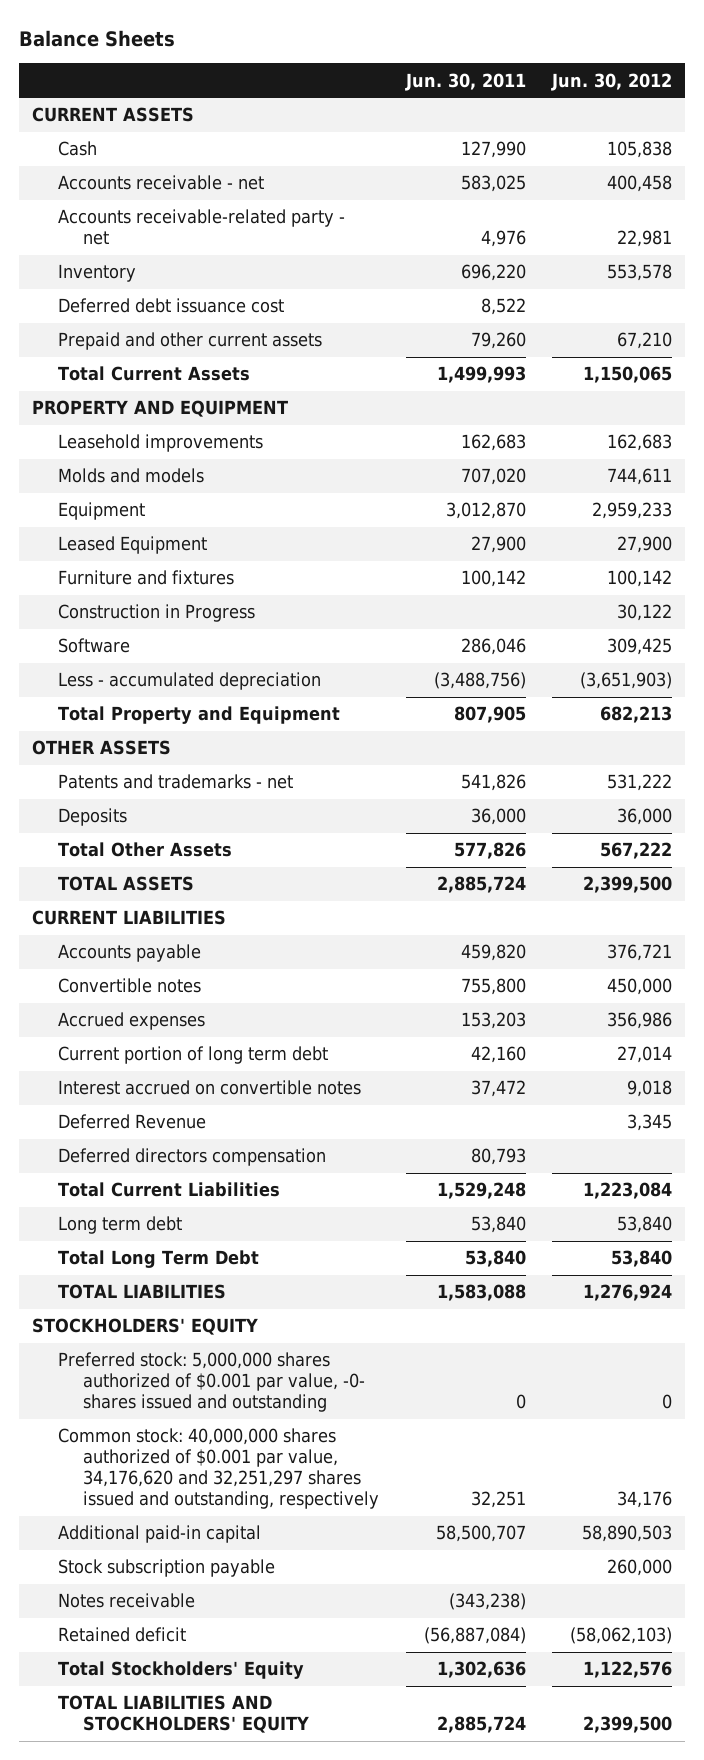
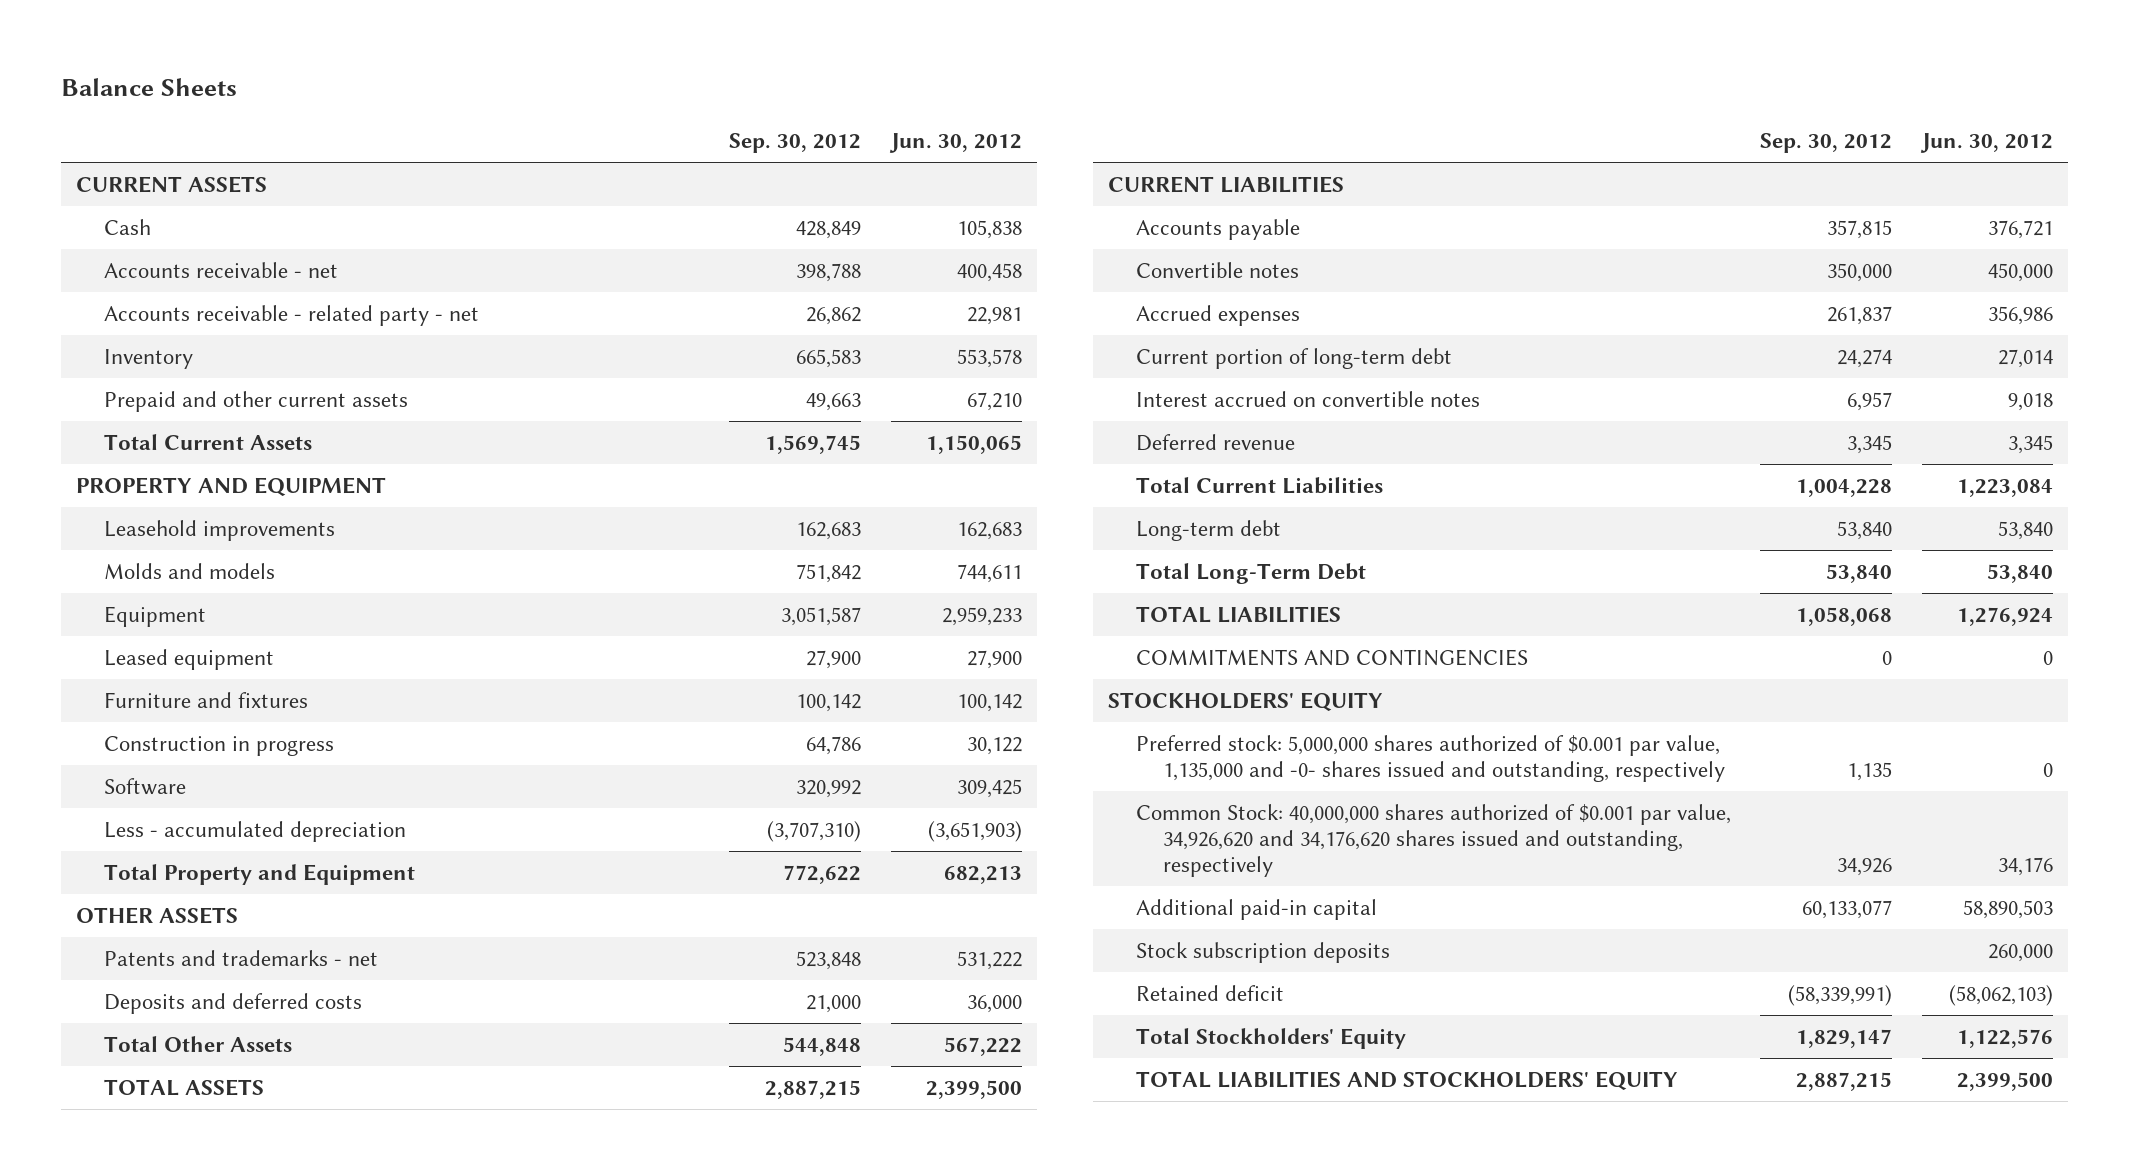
- | Jun. 30, 2011 | Jun. 30, 2012
+ | Sep. 30, 2012 | Jun. 30, 2012
- Accounts receivable-related party - net | 4,976 | 22,981
+ Accounts receivable - related party - net | 26,862 | 22,981
- Deferred debt issuance cost | 8,522 |
- Leased Equipment | 27,900 | 27,900
+ Leased equipment | 27,900 | 27,900
- Construction in Progress | | 30,122
+ Construction in progress | 64,786 | 30,122
- Deposits | 36,000 | 36,000
+ Deposits and deferred costs | 21,000 | 36,000
- Current portion of long term debt | 42,160 | 27,014
+ Current portion of long-term debt | 24,274 | 27,014
- Deferred Revenue | | 3,345
- Deferred directors compensation | 80,793 |
+ Deferred revenue | 3,345 | 3,345
- Long term debt | 53,840 | 53,840
- Total Long Term Debt | 53,840 | 53,840
+ Long-term debt | 53,840 | 53,840
+ Total Long-Term Debt | 53,840 | 53,840
+ COMMITMENTS AND CONTINGENCIES | 0 | 0
- Preferred stock: 5,000,000 shares authorized of $0.001 par value, -0- shares issued and outstanding | 0 | 0
- Common stock: 40,000,000 shares authorized of $0.001 par value, 34,176,620 and 32,251,297 shares issued and outstanding, respectively | 32,251 | 34,176
+ Preferred stock: 5,000,000 shares authorized of $0.001 par value, 1,135,000 and -0- shares issued and outstanding, respectively | 1,135 | 0
+ Common Stock: 40,000,000 shares authorized of $0.001 par value, 34,926,620 and 34,176,620 shares issued and outstanding, respectively | 34,926 | 34,176
- Stock subscription payable | | 260,000
- Notes receivable | (343,238) |
+ Stock subscription deposits | | 260,000

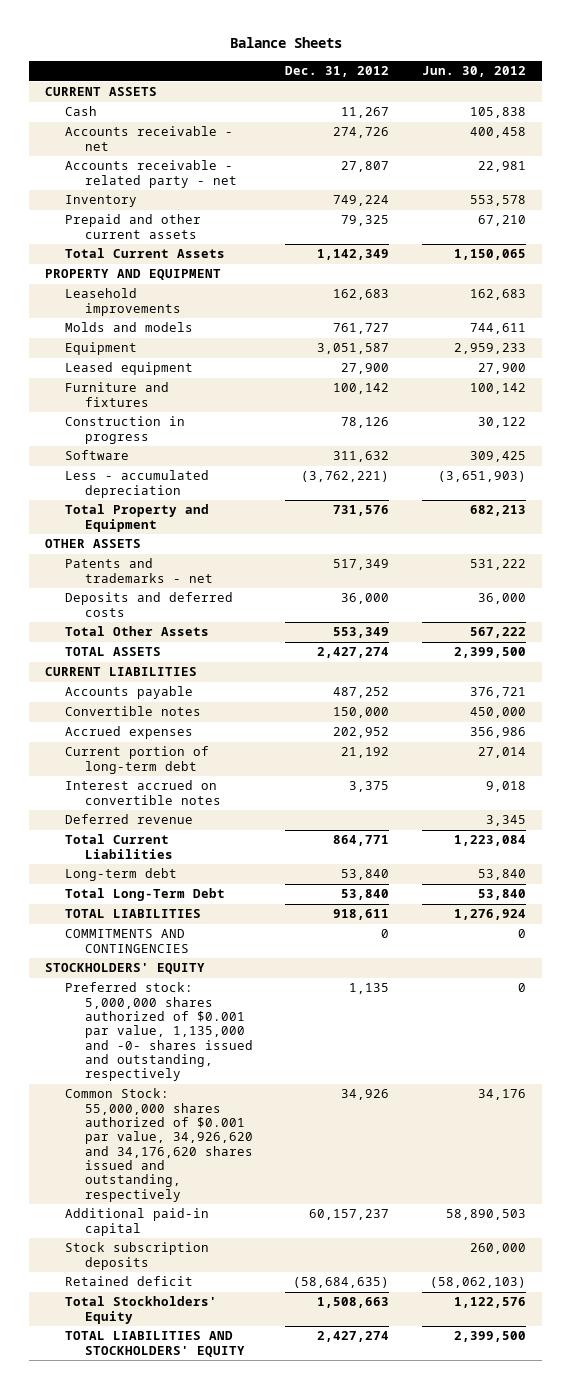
- | Sep. 30, 2012 | Jun. 30, 2012
+ | Dec. 31, 2012 | Jun. 30, 2012
- Common Stock: 40,000,000 shares authorized of $0.001 par value, 34,926,620 and 34,176,620 shares issued and outstanding, respectively | 34,926 | 34,176
+ Common Stock: 55,000,000 shares authorized of $0.001 par value, 34,926,620 and 34,176,620 shares issued and outstanding, respectively | 34,926 | 34,176

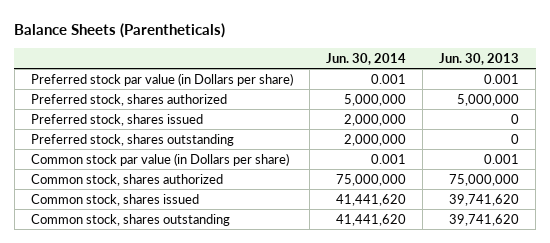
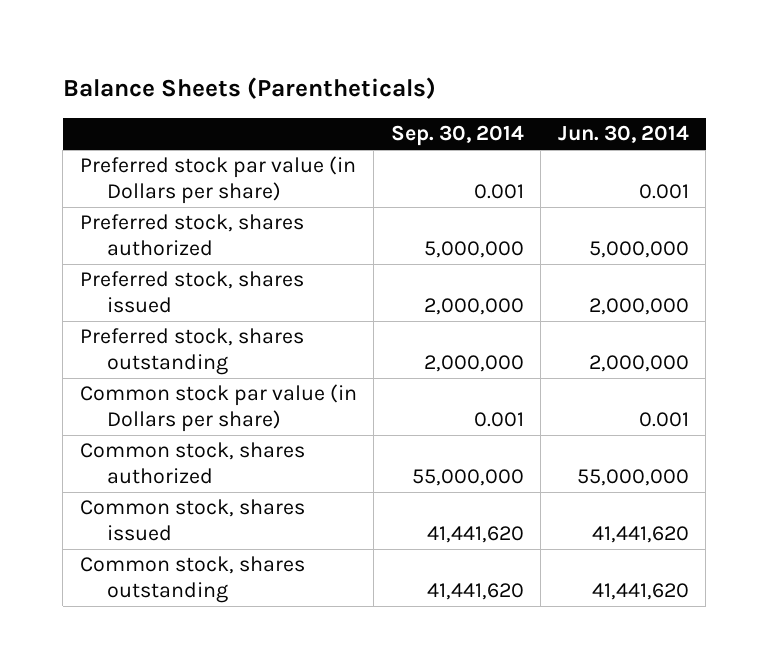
- | Jun. 30, 2014 | Jun. 30, 2013
+ | Sep. 30, 2014 | Jun. 30, 2014
- Common stock, shares authorized | 75,000,000 | 75,000,000
+ Common stock, shares authorized | 55,000,000 | 55,000,000

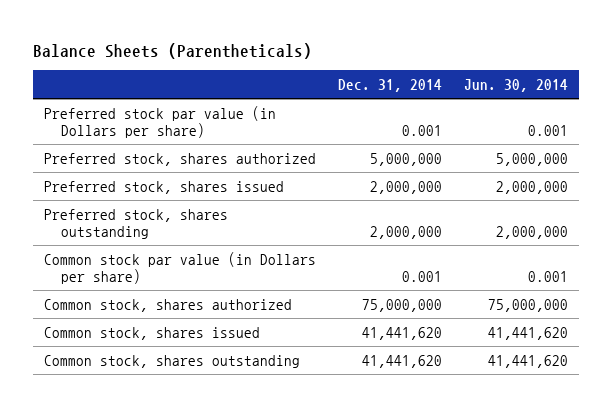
- | Sep. 30, 2014 | Jun. 30, 2014
+ | Dec. 31, 2014 | Jun. 30, 2014
- Common stock, shares authorized | 55,000,000 | 55,000,000
+ Common stock, shares authorized | 75,000,000 | 75,000,000

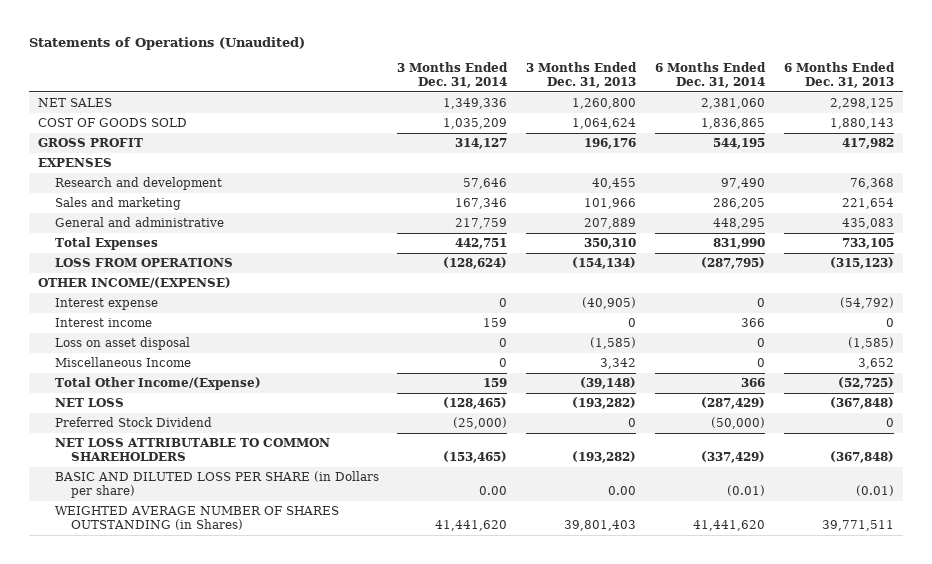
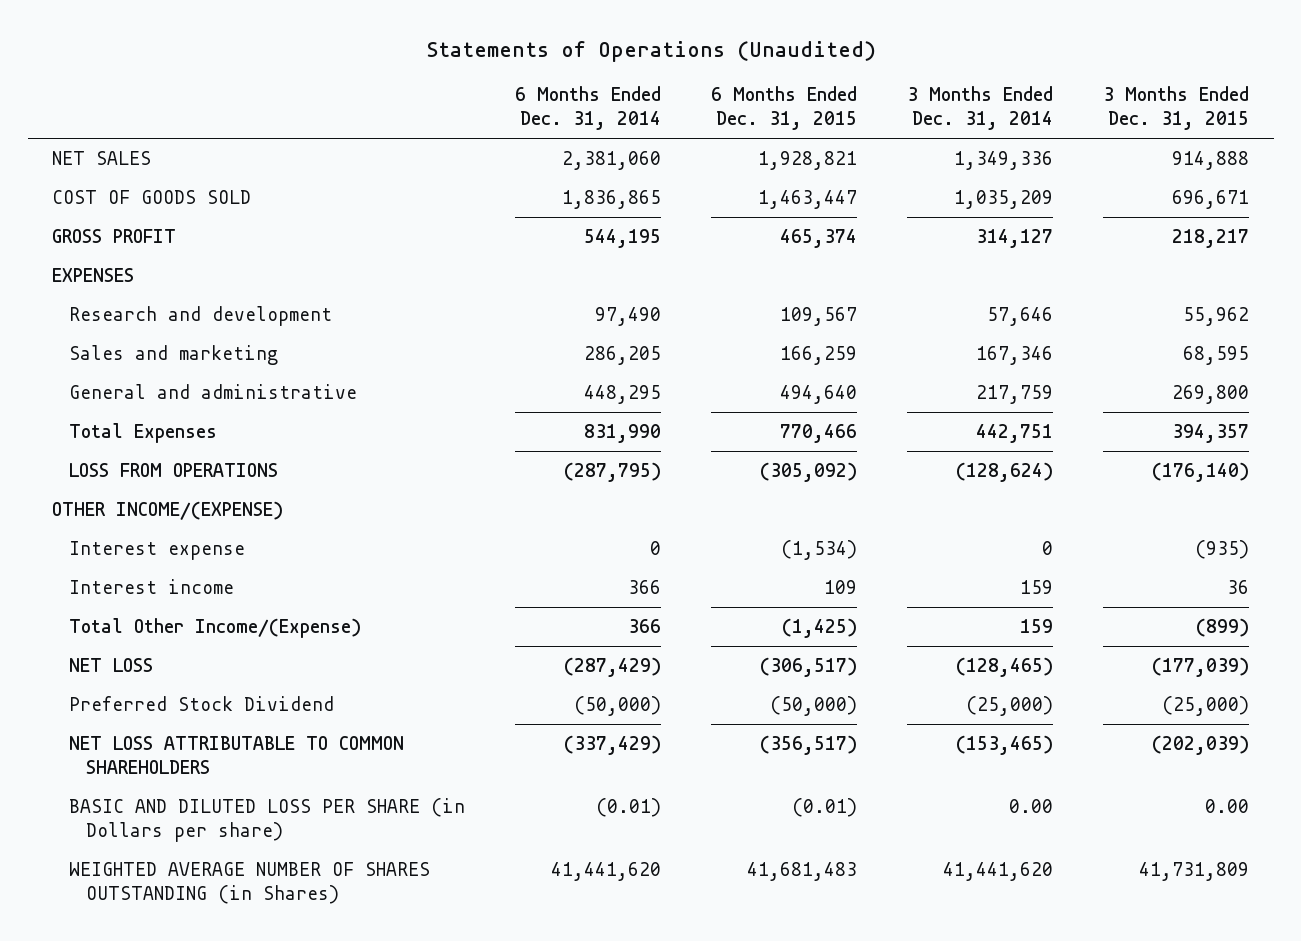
- | 3 Months Ended Dec. 31, 2014 | 3 Months Ended Dec. 31, 2013 | 6 Months Ended Dec. 31, 2014 | 6 Months Ended Dec. 31, 2013
+ | 6 Months Ended Dec. 31, 2014 | 6 Months Ended Dec. 31, 2015 | 3 Months Ended Dec. 31, 2014 | 3 Months Ended Dec. 31, 2015
- Loss on asset disposal | 0 | (1,585) | 0 | (1,585)
- Miscellaneous Income | 0 | 3,342 | 0 | 3,652

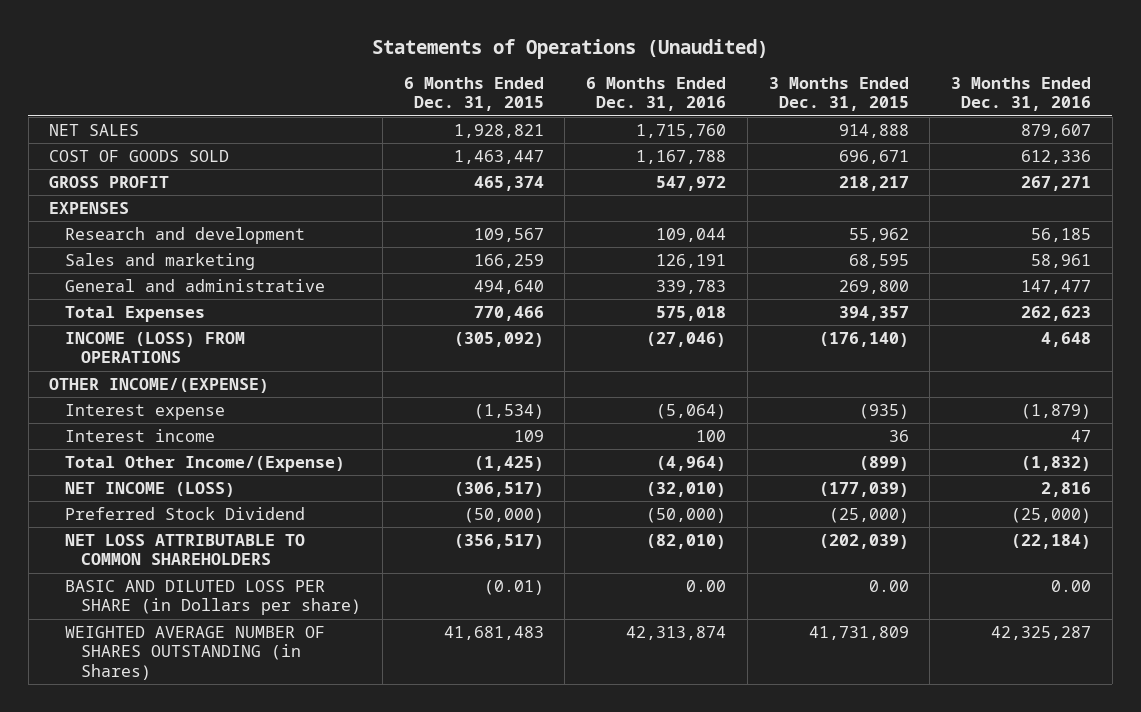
- | 6 Months Ended Dec. 31, 2014 | 6 Months Ended Dec. 31, 2015 | 3 Months Ended Dec. 31, 2014 | 3 Months Ended Dec. 31, 2015
+ | 6 Months Ended Dec. 31, 2015 | 6 Months Ended Dec. 31, 2016 | 3 Months Ended Dec. 31, 2015 | 3 Months Ended Dec. 31, 2016
- LOSS FROM OPERATIONS | (287,795) | (305,092) | (128,624) | (176,140)
+ INCOME (LOSS) FROM OPERATIONS | (305,092) | (27,046) | (176,140) | 4,648
- NET LOSS | (287,429) | (306,517) | (128,465) | (177,039)
+ NET INCOME (LOSS) | (306,517) | (32,010) | (177,039) | 2,816

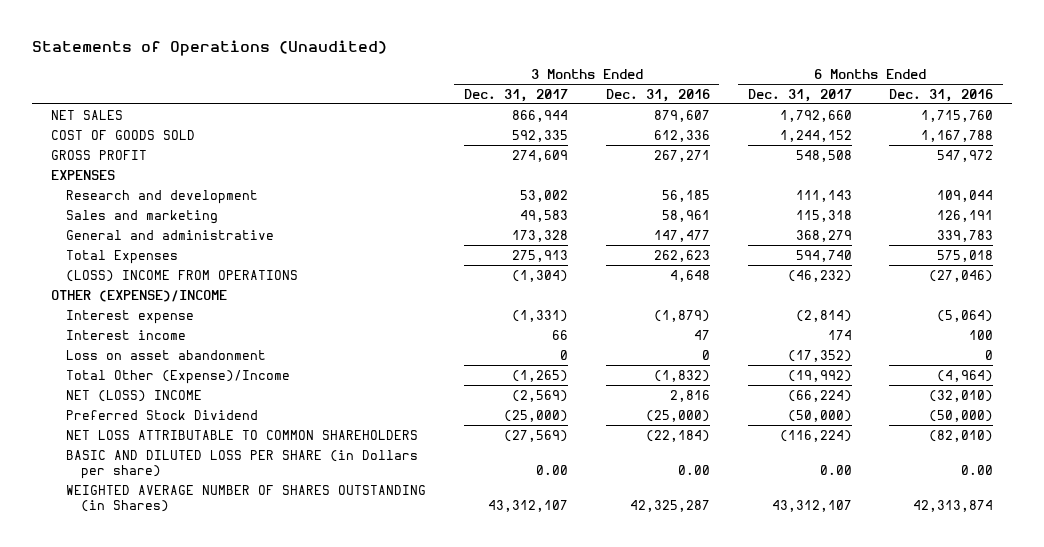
- | 6 Months Ended Dec. 31, 2015 | 6 Months Ended Dec. 31, 2016 | 3 Months Ended Dec. 31, 2015 | 3 Months Ended Dec. 31, 2016
+ | 3 Months Ended Dec. 31, 2017 | 3 Months Ended Dec. 31, 2016 | 6 Months Ended Dec. 31, 2017 | 6 Months Ended Dec. 31, 2016
- INCOME (LOSS) FROM OPERATIONS | (305,092) | (27,046) | (176,140) | 4,648
- OTHER INCOME/(EXPENSE)
+ (LOSS) INCOME FROM OPERATIONS | (1,304) | 4,648 | (46,232) | (27,046)
+ OTHER (EXPENSE)/INCOME
- Total Other Income/(Expense) | (1,425) | (4,964) | (899) | (1,832)
- NET INCOME (LOSS) | (306,517) | (32,010) | (177,039) | 2,816
+ Loss on asset abandonment | 0 | 0 | (17,352) | 0
+ Total Other (Expense)/Income | (1,265) | (1,832) | (19,992) | (4,964)
+ NET (LOSS) INCOME | (2,569) | 2,816 | (66,224) | (32,010)

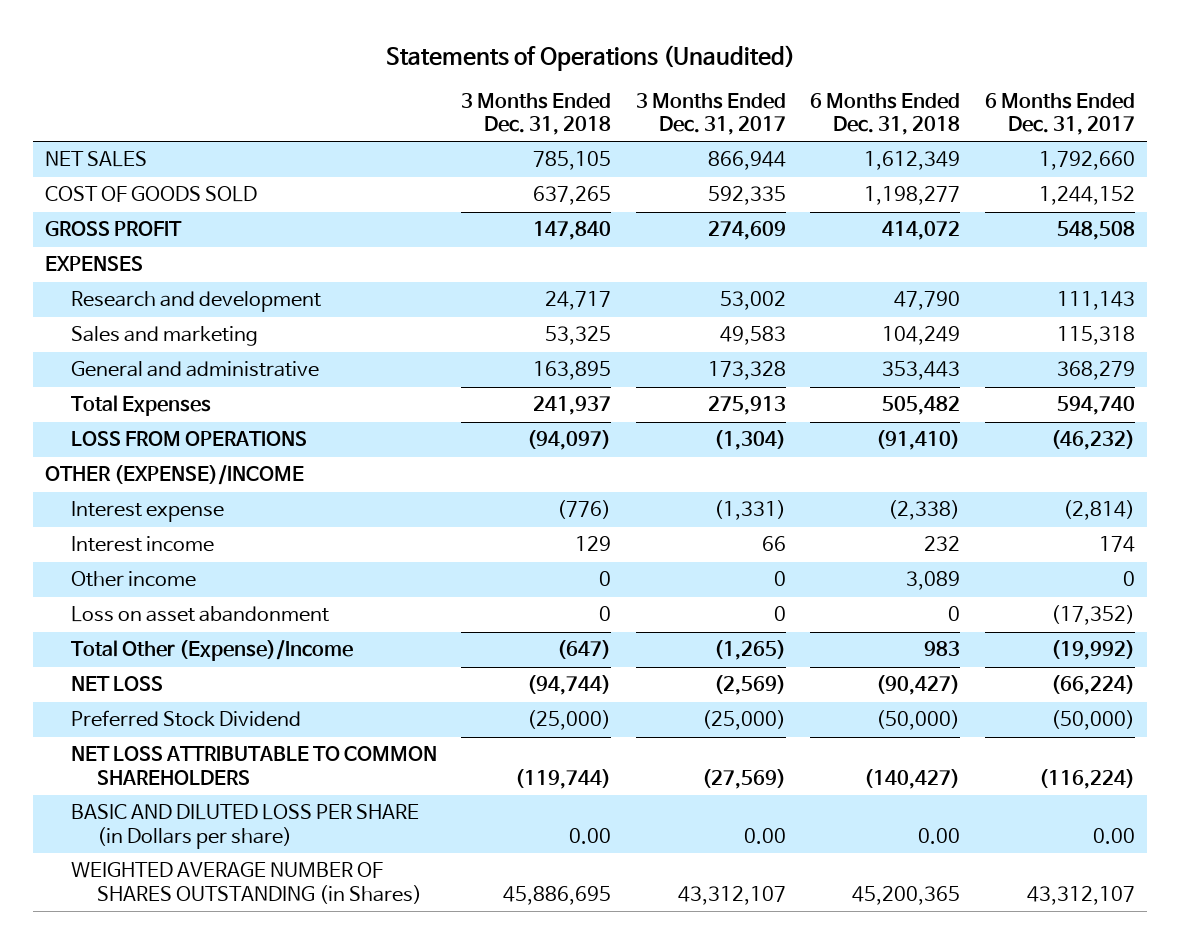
- | 3 Months Ended Dec. 31, 2017 | 3 Months Ended Dec. 31, 2016 | 6 Months Ended Dec. 31, 2017 | 6 Months Ended Dec. 31, 2016
+ | 3 Months Ended Dec. 31, 2018 | 3 Months Ended Dec. 31, 2017 | 6 Months Ended Dec. 31, 2018 | 6 Months Ended Dec. 31, 2017
- (LOSS) INCOME FROM OPERATIONS | (1,304) | 4,648 | (46,232) | (27,046)
+ LOSS FROM OPERATIONS | (94,097) | (1,304) | (91,410) | (46,232)
+ Other income | 0 | 0 | 3,089 | 0
- NET (LOSS) INCOME | (2,569) | 2,816 | (66,224) | (32,010)
+ NET LOSS | (94,744) | (2,569) | (90,427) | (66,224)

